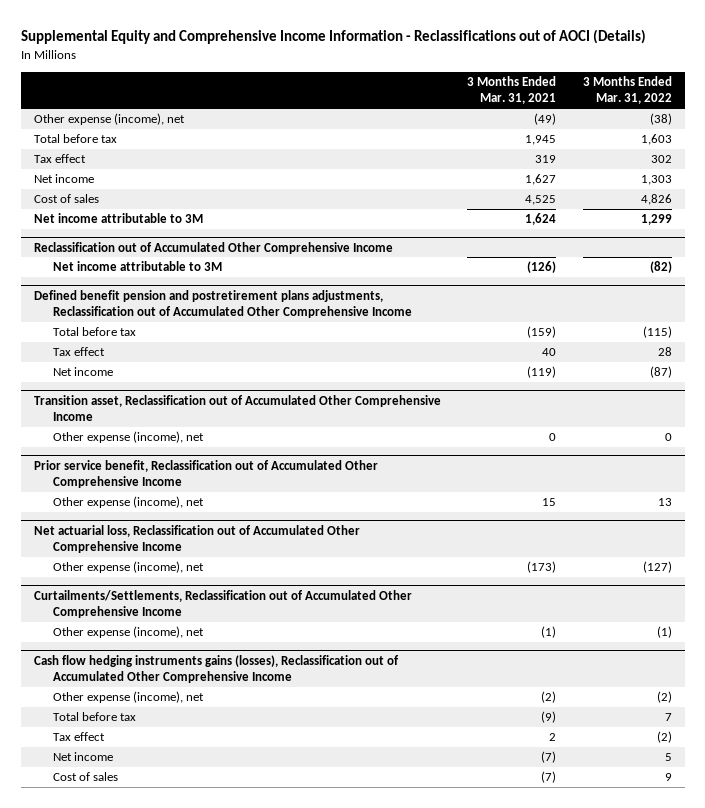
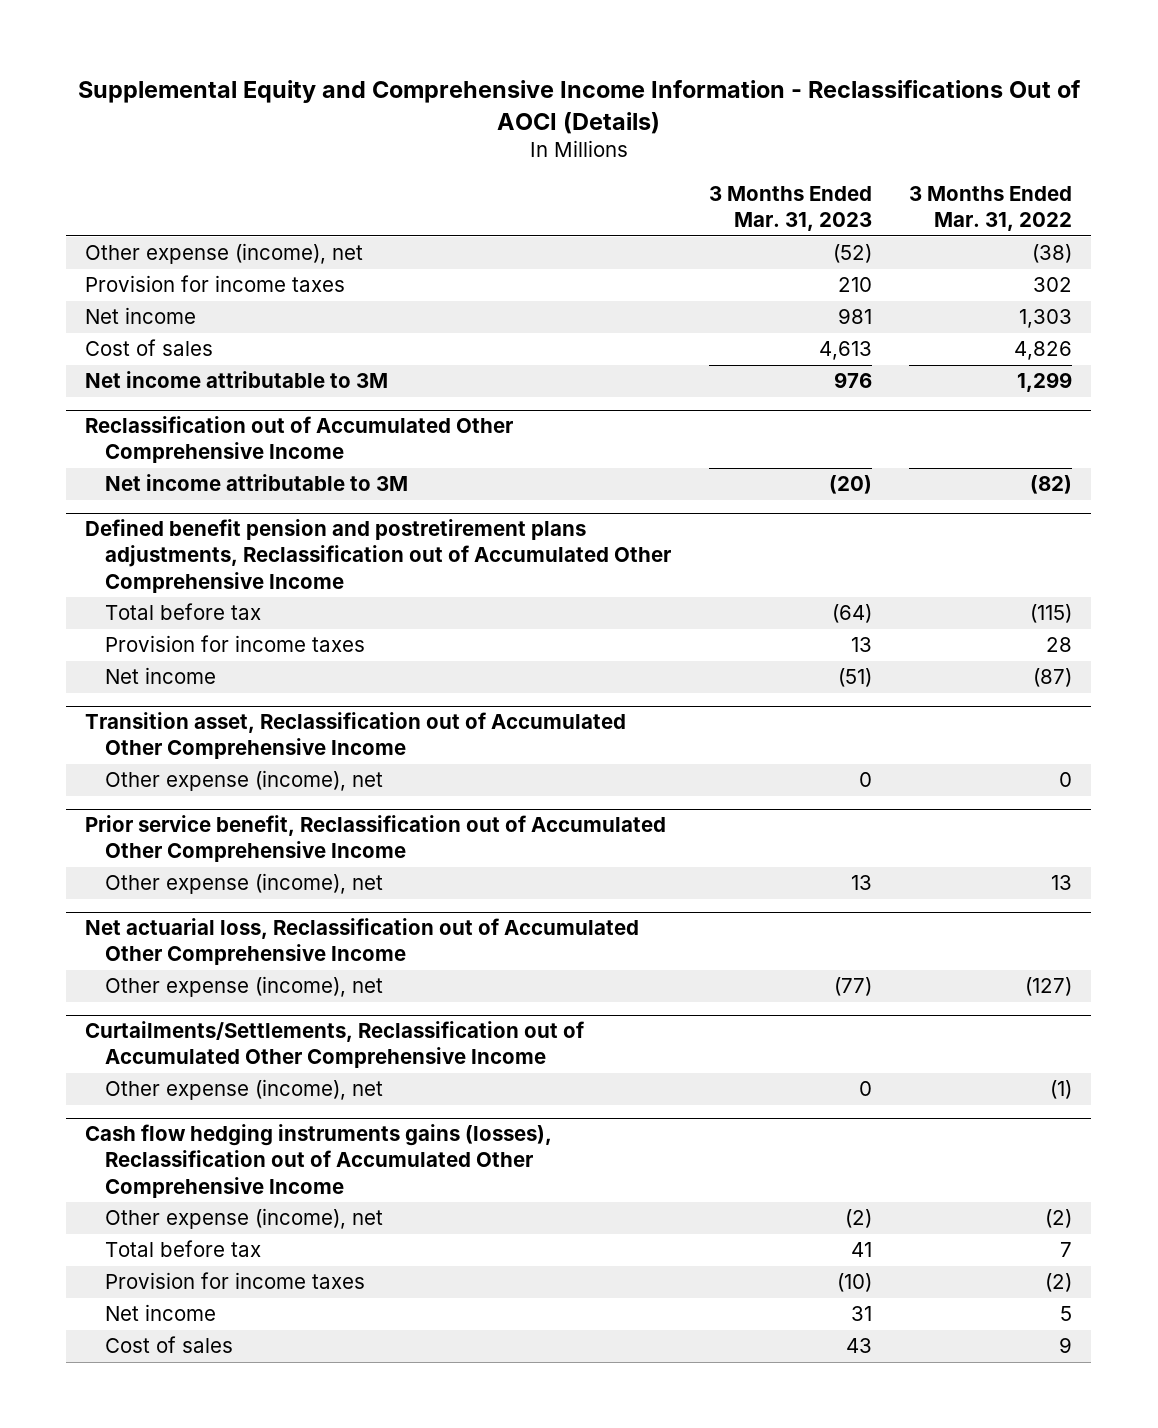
- Supplemental Equity and Comprehensive Income Information - Reclassifications out of AOCI (Details)
+ Supplemental Equity and Comprehensive Income Information - Reclassifications Out of AOCI (Details)
- | 3 Months Ended Mar. 31, 2021 | 3 Months Ended Mar. 31, 2022
+ | 3 Months Ended Mar. 31, 2023 | 3 Months Ended Mar. 31, 2022
- Total before tax | 1,945 | 1,603
- Tax effect | 319 | 302
+ Provision for income taxes | 210 | 302
@ Defined benefit pension and postretirement plans adjustments, Reclassification out of Accumulated Other Comprehensive Income
- Tax effect | 40 | 28
+ Provision for income taxes | 13 | 28
@ Cash flow hedging instruments gains (losses), Reclassification out of Accumulated Other Comprehensive Income
- Tax effect | 2 | (2)
+ Provision for income taxes | (10) | (2)

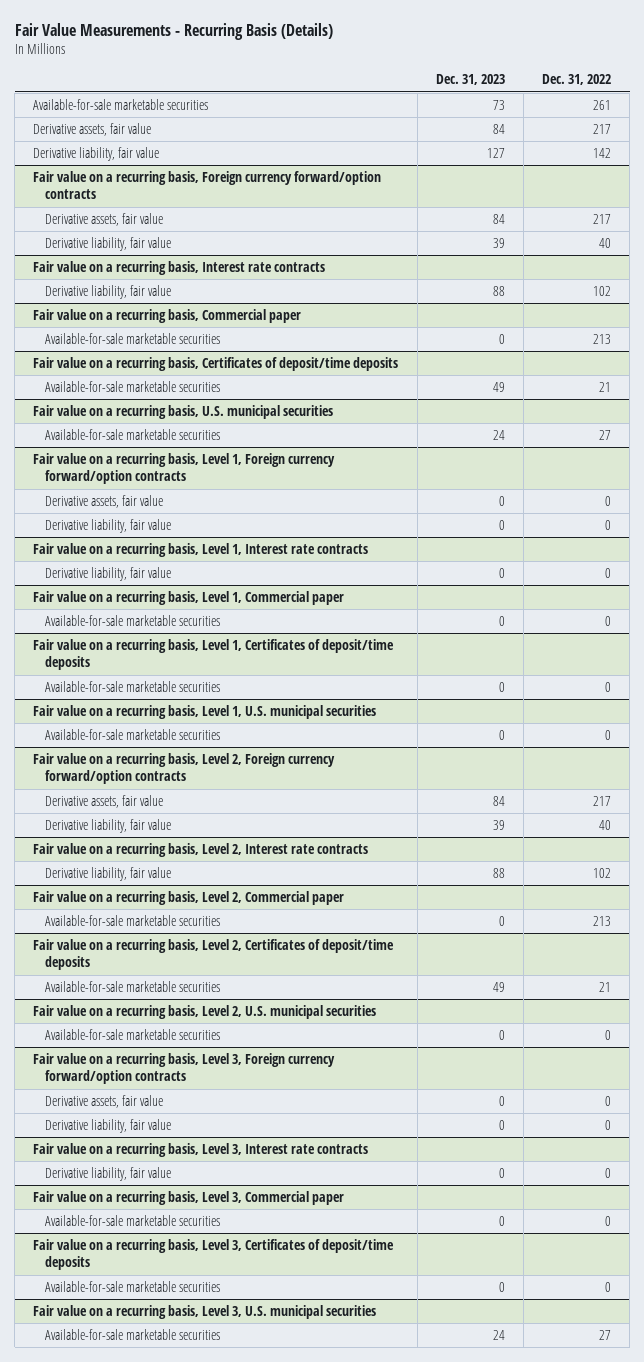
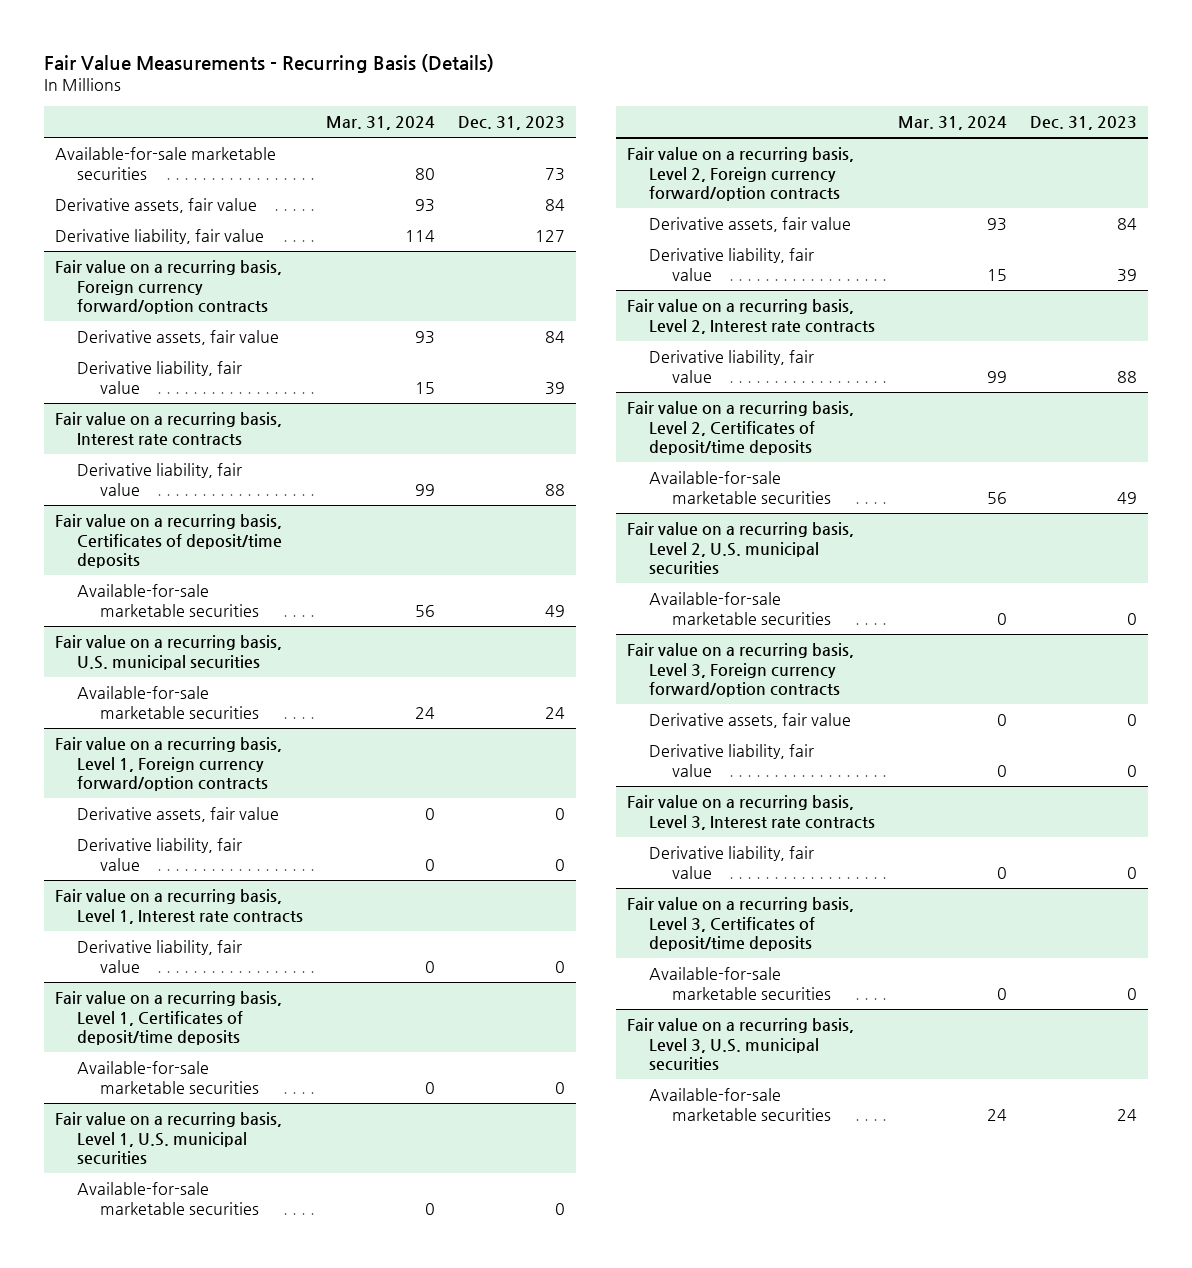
- | Dec. 31, 2023 | Dec. 31, 2022
+ | Mar. 31, 2024 | Dec. 31, 2023
- Fair value on a recurring basis, Commercial paper
- Available-for-sale marketable securities | 0 | 213
- Fair value on a recurring basis, Level 1, Commercial paper
- Available-for-sale marketable securities | 0 | 0
- Fair value on a recurring basis, Level 2, Commercial paper
- Available-for-sale marketable securities | 0 | 213
- Fair value on a recurring basis, Level 3, Commercial paper
- Available-for-sale marketable securities | 0 | 0

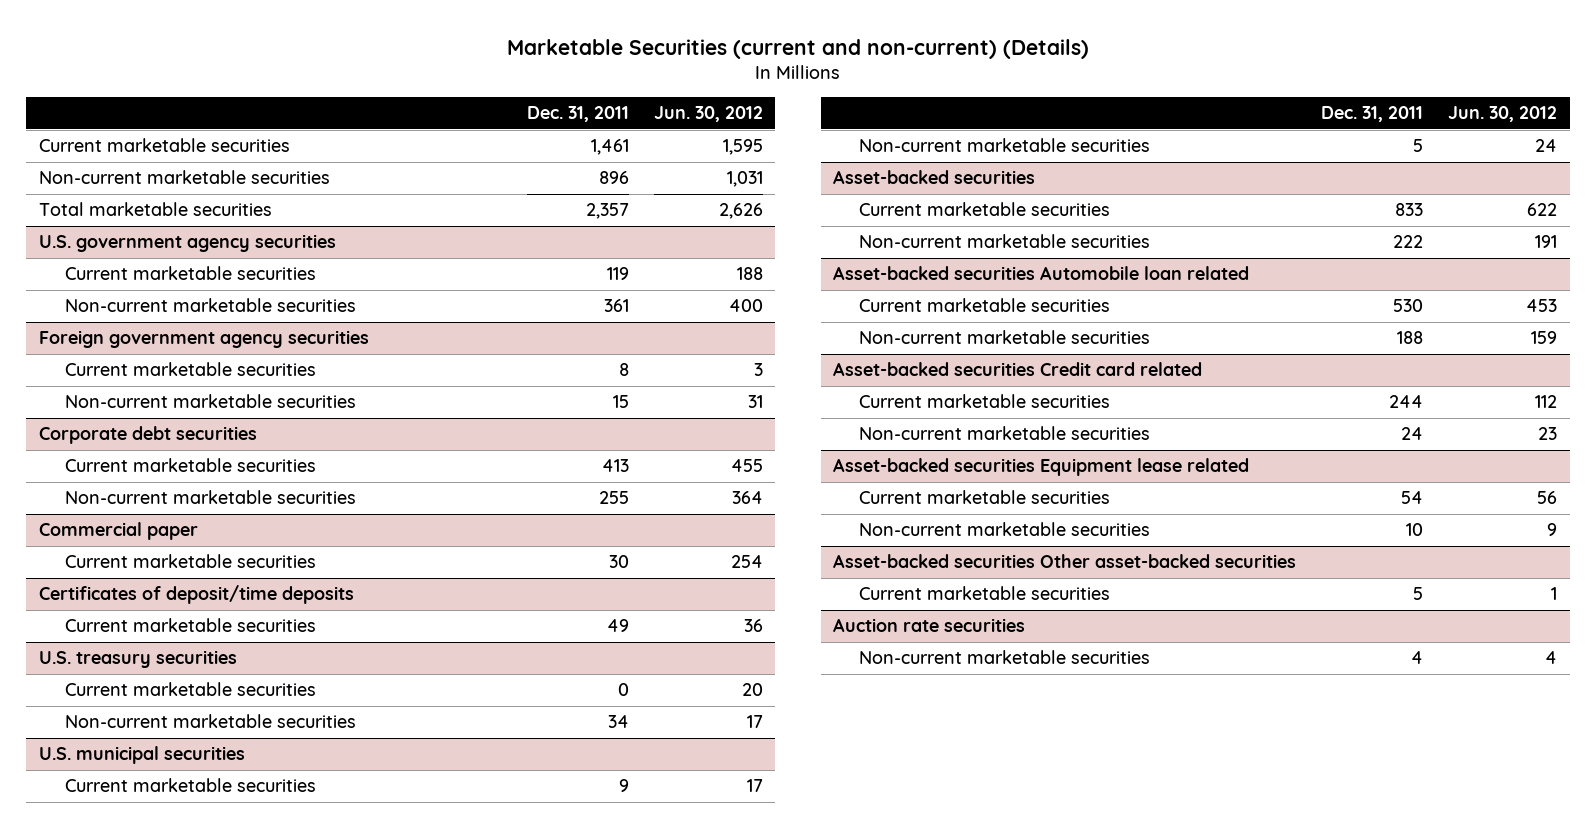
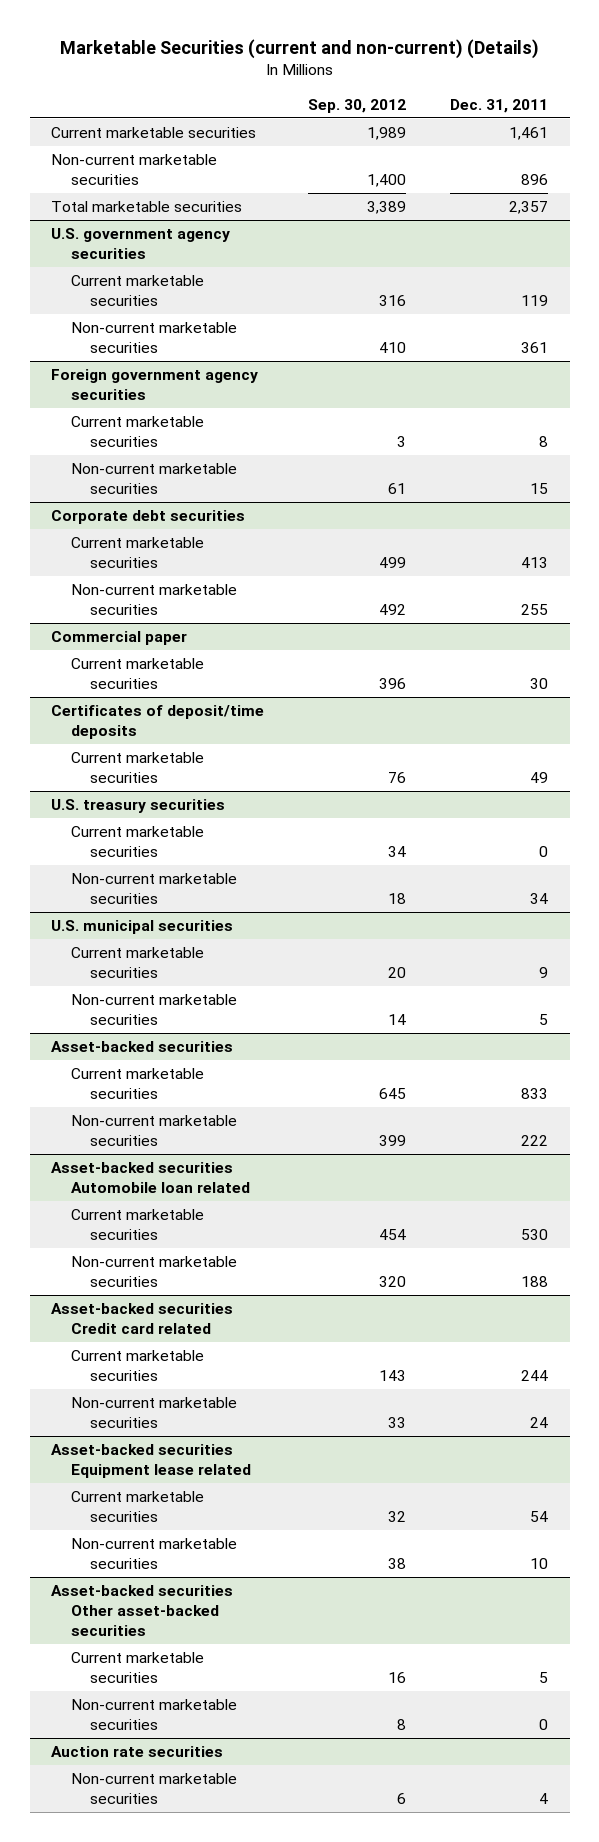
- | Dec. 31, 2011 | Jun. 30, 2012
+ | Sep. 30, 2012 | Dec. 31, 2011
@ Asset-backed securities Other asset-backed securities
+ Non-current marketable securities | 8 | 0

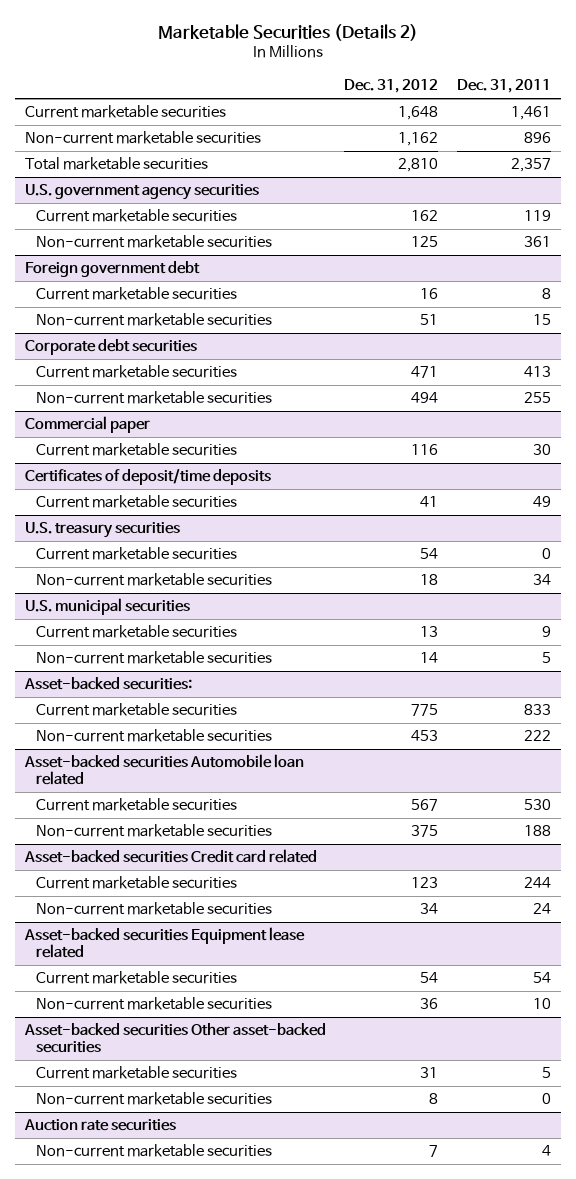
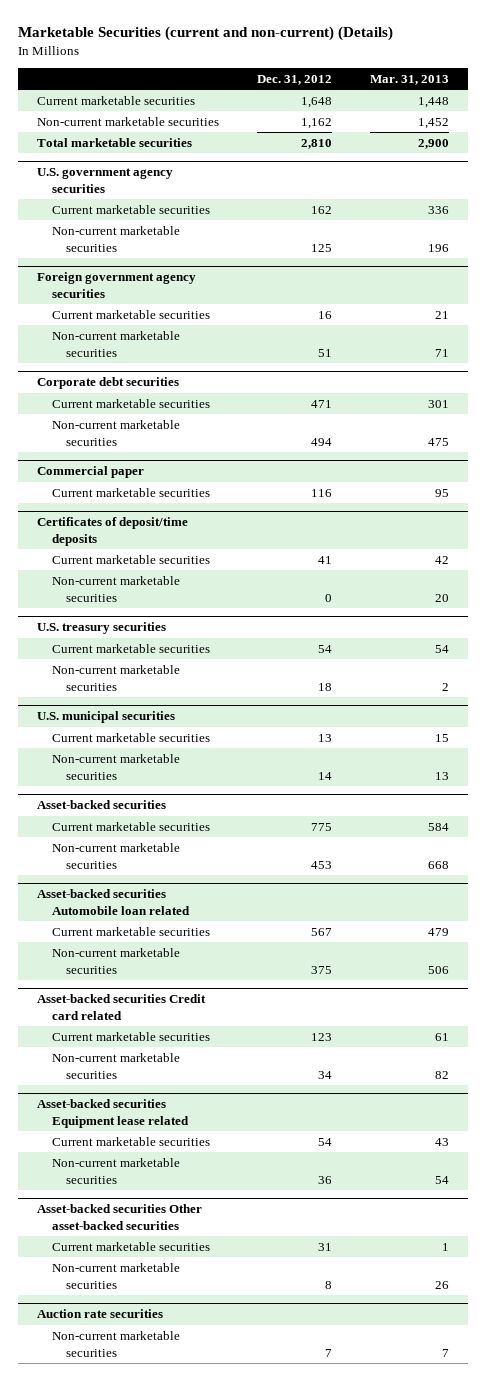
- Marketable Securities (Details 2)
+ Marketable Securities (current and non-current) (Details)
- | Dec. 31, 2012 | Dec. 31, 2011
+ | Dec. 31, 2012 | Mar. 31, 2013
- Foreign government debt
+ Foreign government agency securities
@ Certificates of deposit/time deposits
+ Non-current marketable securities | 0 | 20
- Asset-backed securities:
+ Asset-backed securities

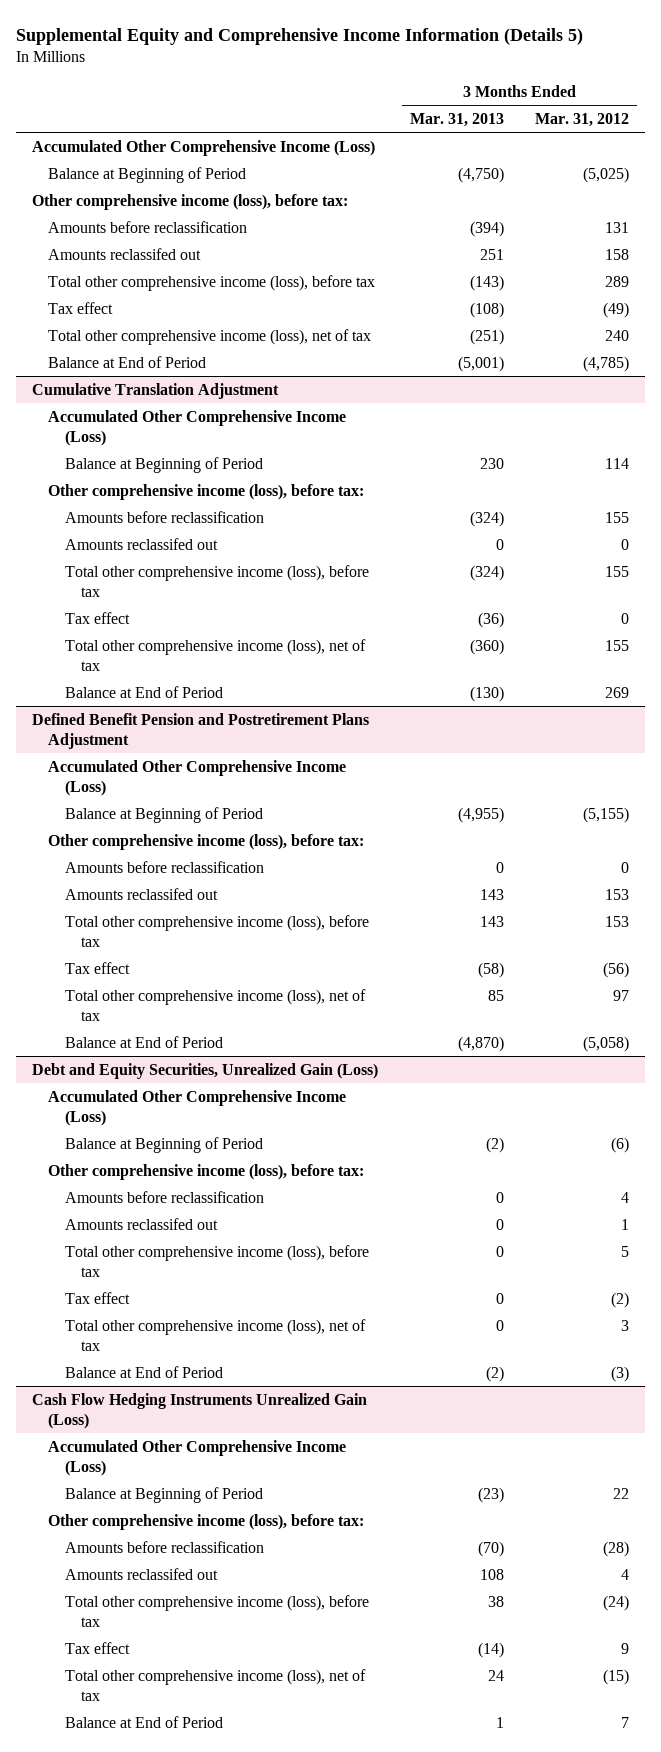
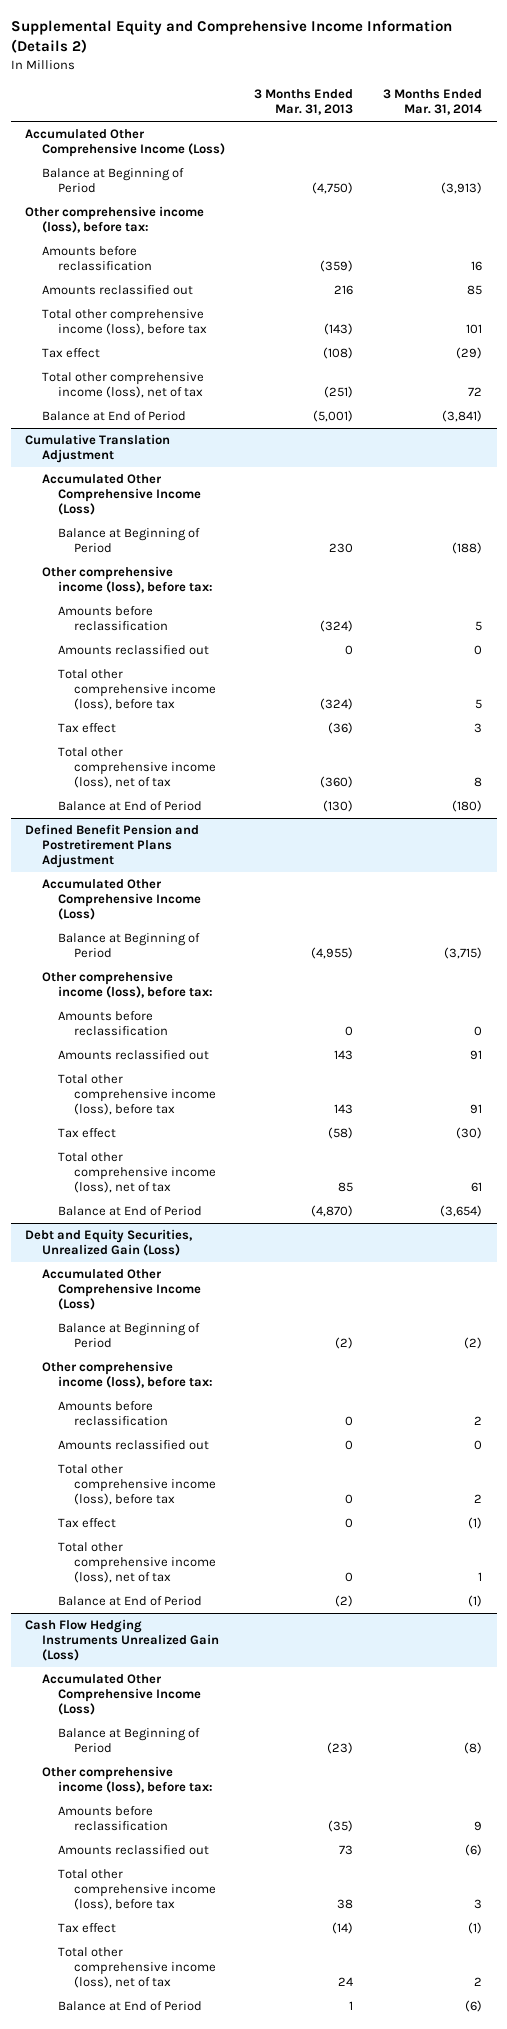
- Supplemental Equity and Comprehensive Income Information (Details 5)
+ Supplemental Equity and Comprehensive Income Information (Details 2)
- | 3 Months Ended Mar. 31, 2013 | 3 Months Ended Mar. 31, 2012
+ | 3 Months Ended Mar. 31, 2013 | 3 Months Ended Mar. 31, 2014
- Amounts before reclassification | (394) | 131
- Amounts reclassifed out | 251 | 158
+ Amounts before reclassification | (359) | 16
+ Amounts reclassified out | 216 | 85
@ Cumulative Translation Adjustment
- Amounts reclassifed out | 0 | 0
+ Amounts reclassified out | 0 | 0
@ Defined Benefit Pension and Postretirement Plans Adjustment
- Amounts reclassifed out | 143 | 153
+ Amounts reclassified out | 143 | 91
@ Debt and Equity Securities, Unrealized Gain (Loss)
- Amounts reclassifed out | 0 | 1
+ Amounts reclassified out | 0 | 0
@ Cash Flow Hedging Instruments Unrealized Gain (Loss)
- Amounts before reclassification | (70) | (28)
- Amounts reclassifed out | 108 | 4
+ Amounts before reclassification | (35) | 9
+ Amounts reclassified out | 73 | (6)

